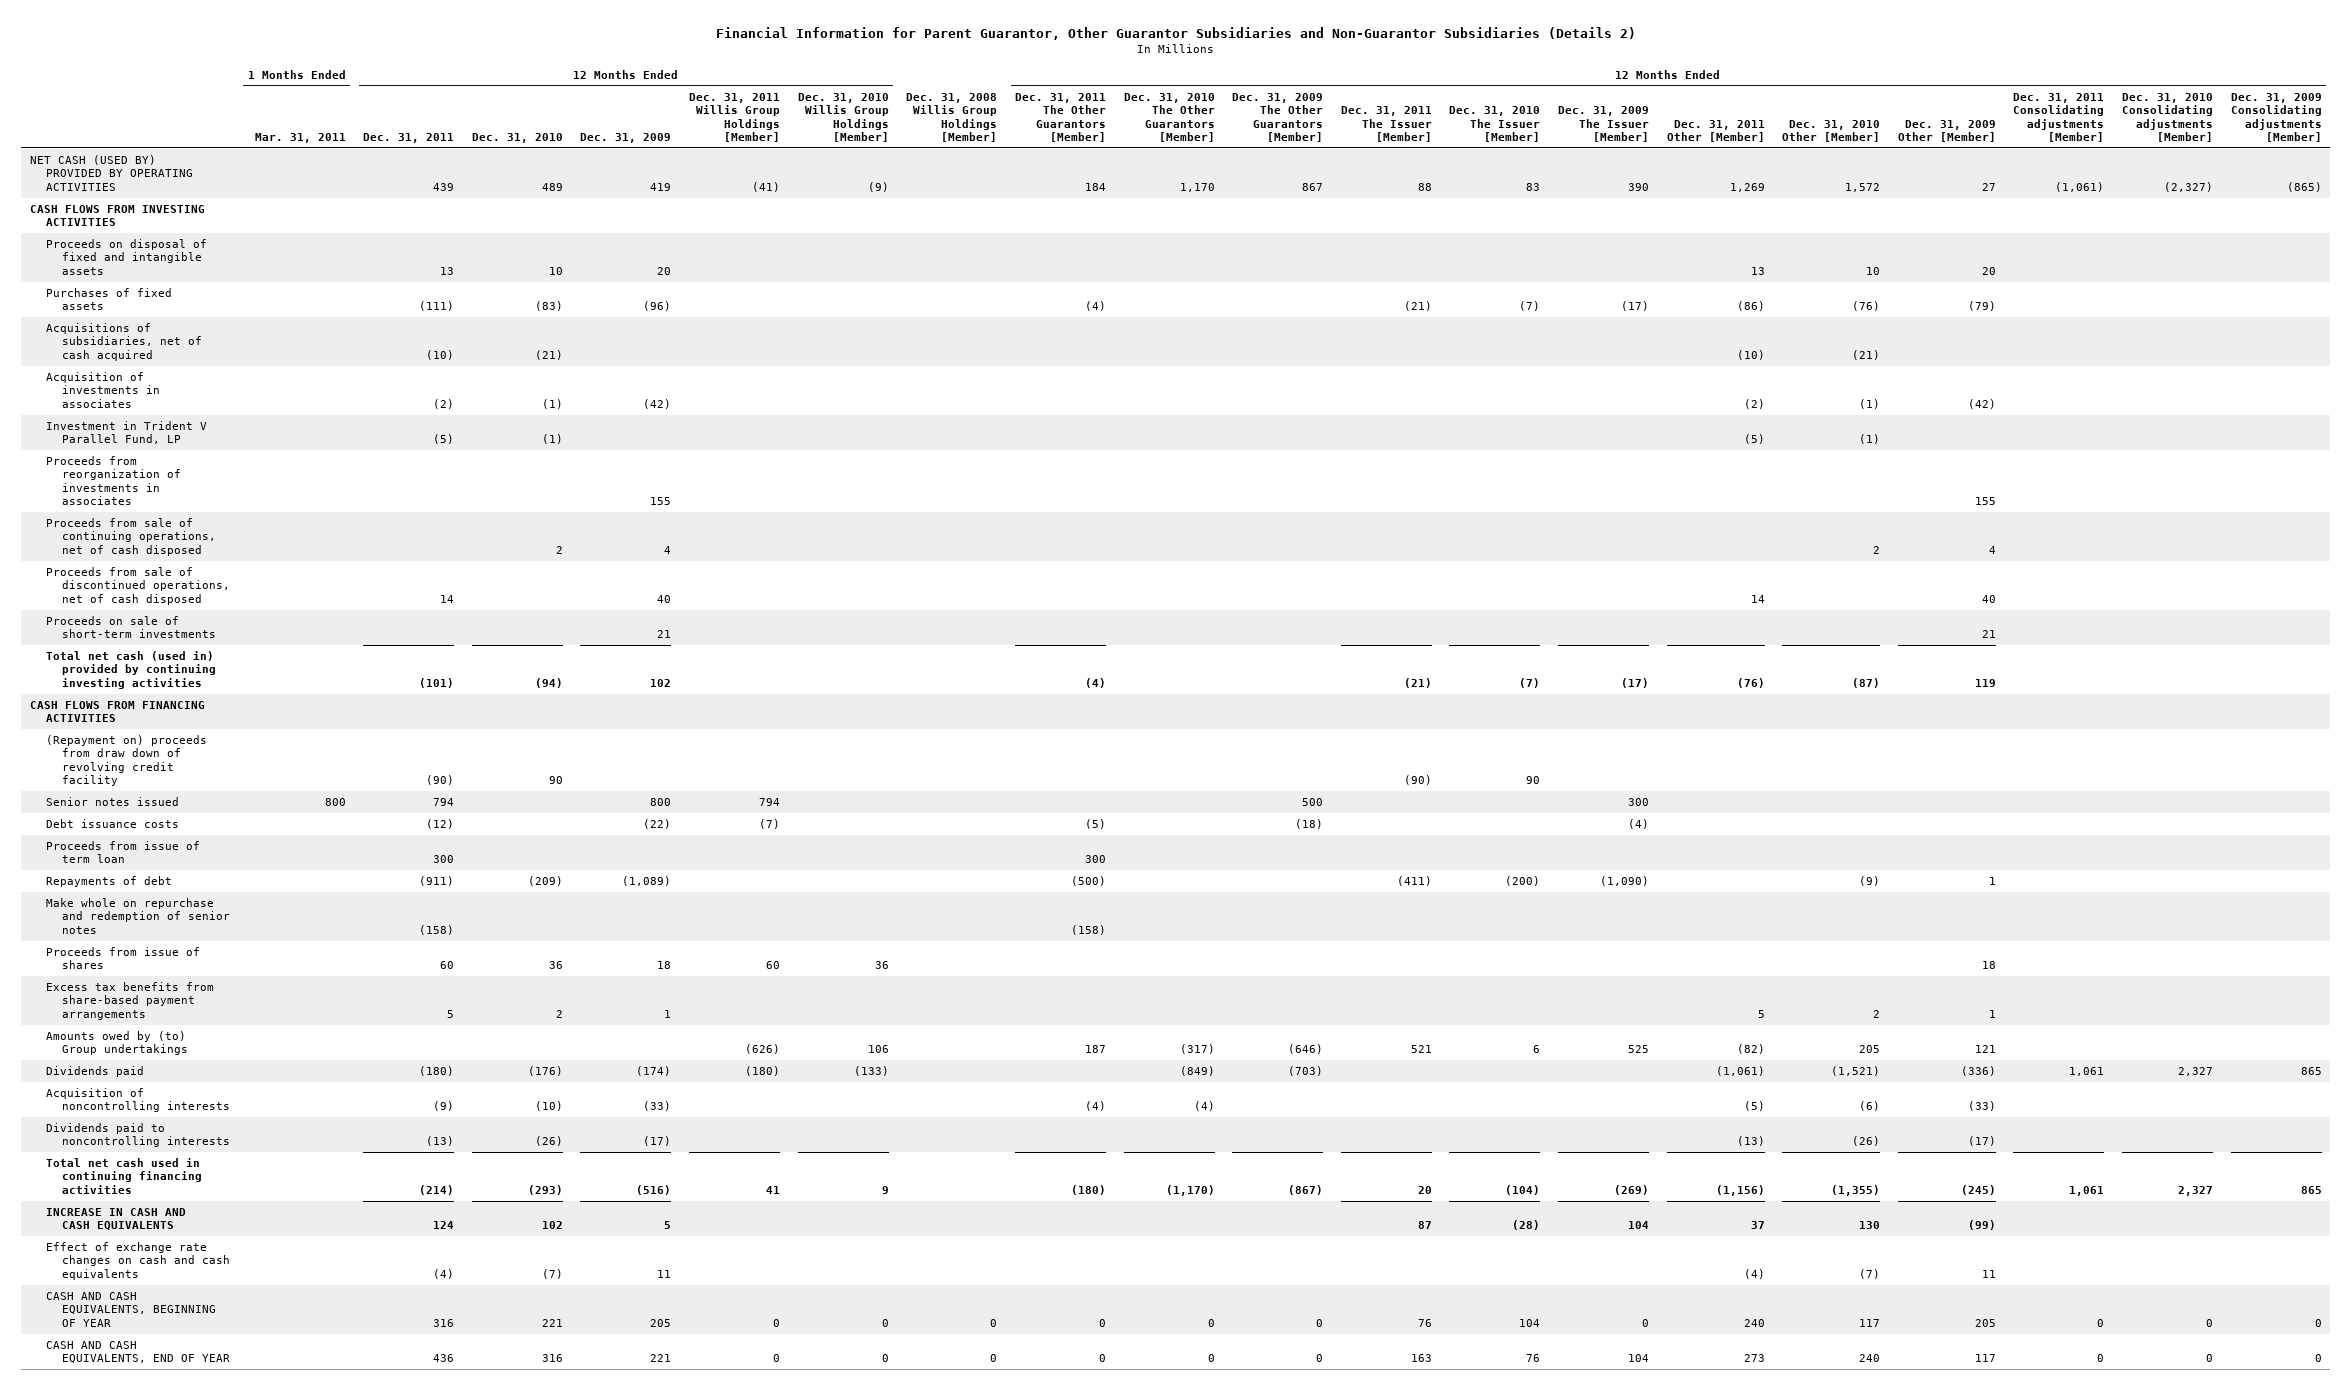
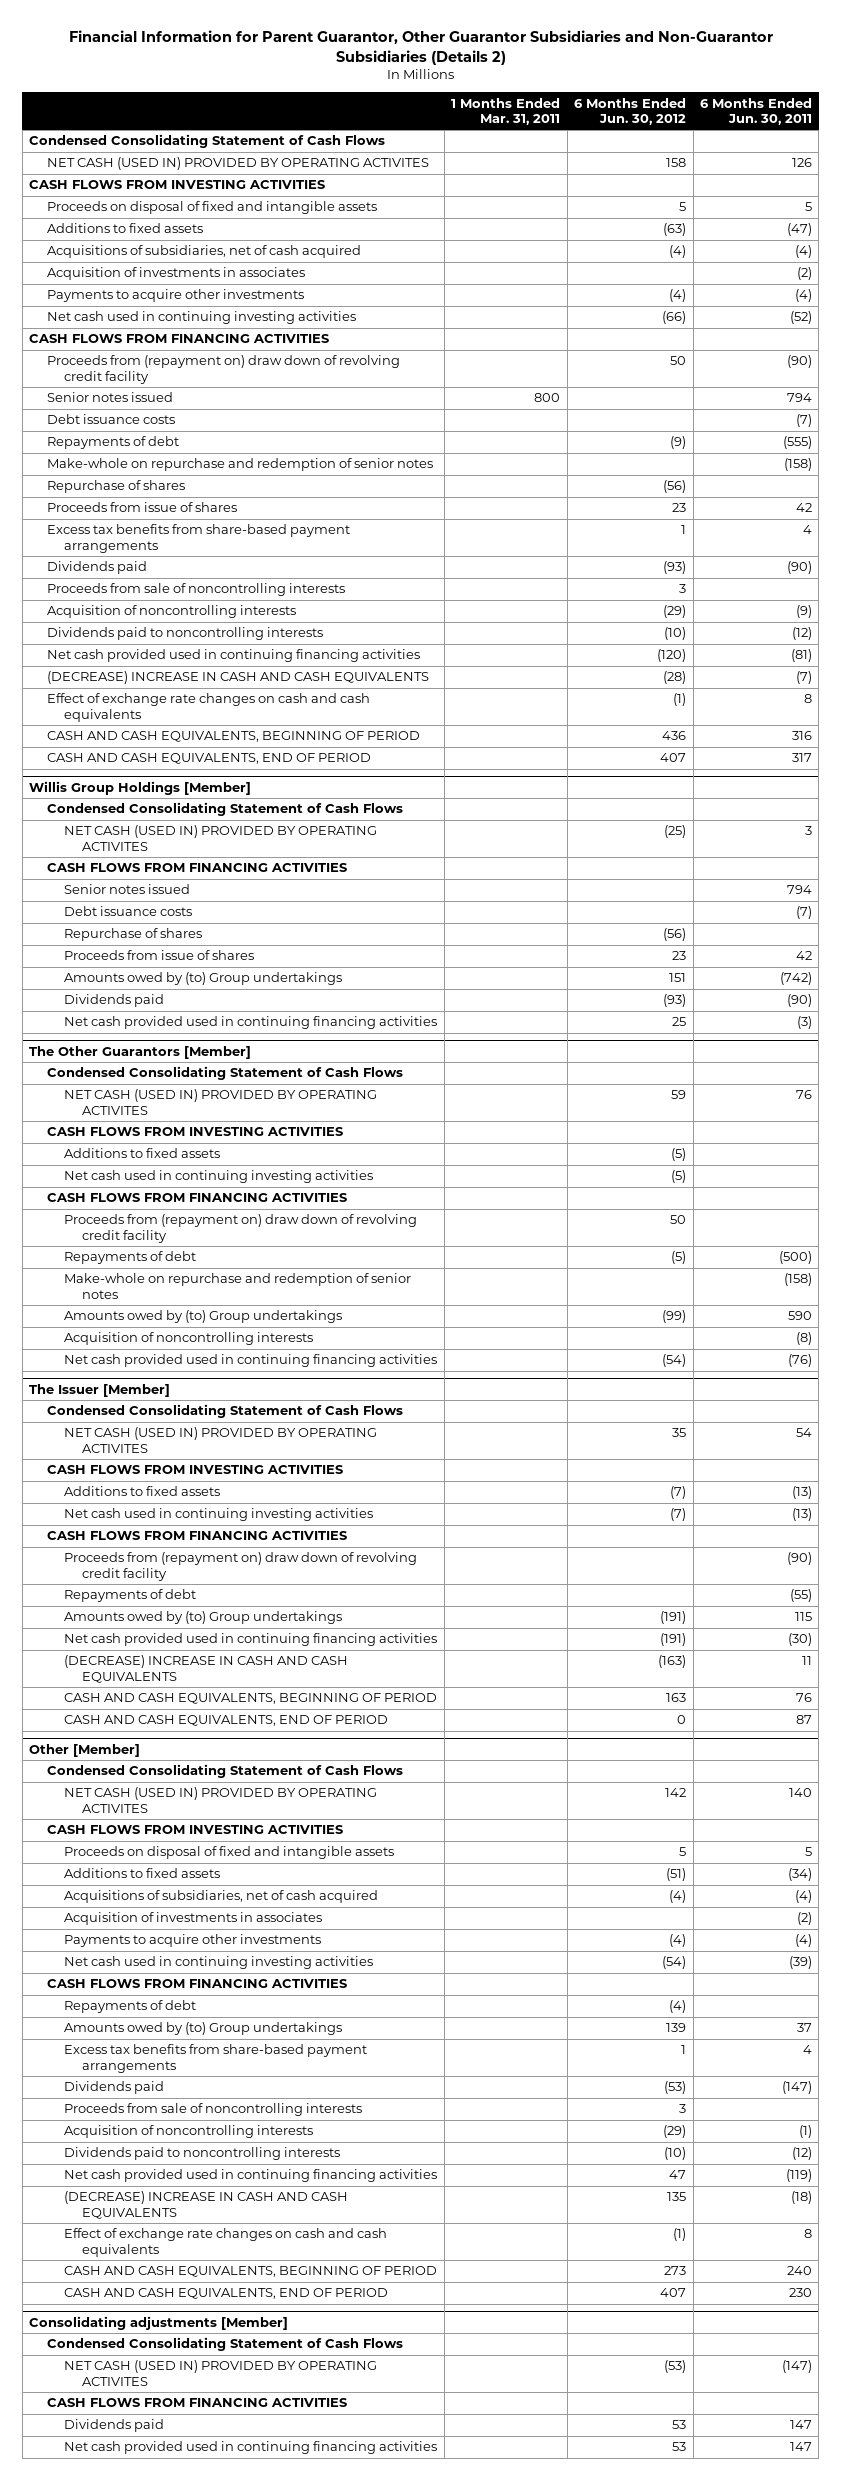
- | 1 Months Ended Mar. 31, 2011 | 12 Months Ended Dec. 31, 2011 | 12 Months Ended Dec. 31, 2010 | 12 Months Ended Dec. 31, 2009 | 12 Months Ended Dec. 31, 2011 Willis Group Holdings [Member] | 12 Months Ended Dec. 31, 2010 Willis Group Holdings [Member] | Dec. 31, 2008 Willis Group Holdings [Member] | 12 Months Ended Dec. 31, 2011 The Other Guarantors [Member] | 12 Months Ended Dec. 31, 2010 The Other Guarantors [Member] | 12 Months Ended Dec. 31, 2009 The Other Guarantors [Member] | 12 Months Ended Dec. 31, 2011 The Issuer [Member] | 12 Months Ended Dec. 31, 2010 The Issuer [Member] | 12 Months Ended Dec. 31, 2009 The Issuer [Member] | 12 Months Ended Dec. 31, 2011 Other [Member] | 12 Months Ended Dec. 31, 2010 Other [Member] | 12 Months Ended Dec. 31, 2009 Other [Member] | 12 Months Ended Dec. 31, 2011 Consolidating adjustments [Member] | 12 Months Ended Dec. 31, 2010 Consolidating adjustments [Member] | 12 Months Ended Dec. 31, 2009 Consolidating adjustments [Member]
+ | 1 Months Ended Mar. 31, 2011 | 6 Months Ended Jun. 30, 2012 | 6 Months Ended Jun. 30, 2011
- NET CASH (USED BY) PROVIDED BY OPERATING ACTIVITIES | | 439 | 489 | 419 | (41) | (9) | | 184 | 1,170 | 867 | 88 | 83 | 390 | 1,269 | 1,572 | 27 | (1,061) | (2,327) | (865)
+ Condensed Consolidating Statement of Cash Flows
+ NET CASH (USED IN) PROVIDED BY OPERATING ACTIVITES | | 158 | 126
- Purchases of fixed assets | | (111) | (83) | (96) | | | | (4) | | | (21) | (7) | (17) | (86) | (76) | (79) | | |
+ Additions to fixed assets | | (63) | (47)
- Investment in Trident V Parallel Fund, LP | | (5) | (1) | | | | | | | | | | | (5) | (1) | | | |
- Proceeds from reorganization of investments in associates | | | | 155 | | | | | | | | | | | | 155 | | |
- Proceeds from sale of continuing operations, net of cash disposed | | | 2 | 4 | | | | | | | | | | | 2 | 4 | | |
- Proceeds from sale of discontinued operations, net of cash disposed | | 14 | | 40 | | | | | | | | | | 14 | | 40 | | |
- Proceeds on sale of short-term investments | | | | 21 | | | | | | | | | | | | 21 | | |
- Total net cash (used in) provided by continuing investing activities | | (101) | (94) | 102 | | | | (4) | | | (21) | (7) | (17) | (76) | (87) | 119 | | |
+ Payments to acquire other investments | | (4) | (4)
+ Net cash used in continuing investing activities | | (66) | (52)
- (Repayment on) proceeds from draw down of revolving credit facility | | (90) | 90 | | | | | | | | (90) | 90 | | | | | | |
+ Proceeds from (repayment on) draw down of revolving credit facility | | 50 | (90)
- Proceeds from issue of term loan | | 300 | | | | | | 300 | | | | | | | | | | |
- Make whole on repurchase and redemption of senior notes | | (158) | | | | | | (158) | | | | | | | | | | |
+ Make-whole on repurchase and redemption of senior notes | | | (158)
+ Repurchase of shares | | (56) |
- Amounts owed by (to) Group undertakings | | | | | (626) | 106 | | 187 | (317) | (646) | 521 | 6 | 525 | (82) | 205 | 121 | | |
+ Proceeds from sale of noncontrolling interests | | 3 |
- Total net cash used in continuing financing activities | | (214) | (293) | (516) | 41 | 9 | | (180) | (1,170) | (867) | 20 | (104) | (269) | (1,156) | (1,355) | (245) | 1,061 | 2,327 | 865
- INCREASE IN CASH AND CASH EQUIVALENTS | | 124 | 102 | 5 | | | | | | | 87 | (28) | 104 | 37 | 130 | (99) | | |
+ Net cash provided used in continuing financing activities | | (120) | (81)
+ (DECREASE) INCREASE IN CASH AND CASH EQUIVALENTS | | (28) | (7)
- CASH AND CASH EQUIVALENTS, BEGINNING OF YEAR | | 316 | 221 | 205 | 0 | 0 | 0 | 0 | 0 | 0 | 76 | 104 | 0 | 240 | 117 | 205 | 0 | 0 | 0
- CASH AND CASH EQUIVALENTS, END OF YEAR | | 436 | 316 | 221 | 0 | 0 | 0 | 0 | 0 | 0 | 163 | 76 | 104 | 273 | 240 | 117 | 0 | 0 | 0
+ CASH AND CASH EQUIVALENTS, BEGINNING OF PERIOD | | 436 | 316
+ CASH AND CASH EQUIVALENTS, END OF PERIOD | | 407 | 317
+ Willis Group Holdings [Member]
+ Condensed Consolidating Statement of Cash Flows
+ NET CASH (USED IN) PROVIDED BY OPERATING ACTIVITES | | (25) | 3
+ CASH FLOWS FROM FINANCING ACTIVITIES
+ Senior notes issued | | | 794
+ Debt issuance costs | | | (7)
+ Repurchase of shares | | (56) |
+ Proceeds from issue of shares | | 23 | 42
+ Amounts owed by (to) Group undertakings | | 151 | (742)
+ Dividends paid | | (93) | (90)
+ Net cash provided used in continuing financing activities | | 25 | (3)
+ The Other Guarantors [Member]
+ Condensed Consolidating Statement of Cash Flows
+ NET CASH (USED IN) PROVIDED BY OPERATING ACTIVITES | | 59 | 76
+ CASH FLOWS FROM INVESTING ACTIVITIES
+ Additions to fixed assets | | (5) |
+ Net cash used in continuing investing activities | | (5) |
+ CASH FLOWS FROM FINANCING ACTIVITIES
+ Proceeds from (repayment on) draw down of revolving credit facility | | 50 |
+ Repayments of debt | | (5) | (500)
+ Make-whole on repurchase and redemption of senior notes | | | (158)
+ Amounts owed by (to) Group undertakings | | (99) | 590
+ Acquisition of noncontrolling interests | | | (8)
+ Net cash provided used in continuing financing activities | | (54) | (76)
+ The Issuer [Member]
+ Condensed Consolidating Statement of Cash Flows
+ NET CASH (USED IN) PROVIDED BY OPERATING ACTIVITES | | 35 | 54
+ CASH FLOWS FROM INVESTING ACTIVITIES
+ Additions to fixed assets | | (7) | (13)
+ Net cash used in continuing investing activities | | (7) | (13)
+ CASH FLOWS FROM FINANCING ACTIVITIES
+ Proceeds from (repayment on) draw down of revolving credit facility | | | (90)
+ Repayments of debt | | | (55)
+ Amounts owed by (to) Group undertakings | | (191) | 115
+ Net cash provided used in continuing financing activities | | (191) | (30)
+ (DECREASE) INCREASE IN CASH AND CASH EQUIVALENTS | | (163) | 11
+ CASH AND CASH EQUIVALENTS, BEGINNING OF PERIOD | | 163 | 76
+ CASH AND CASH EQUIVALENTS, END OF PERIOD | | 0 | 87
+ Other [Member]
+ Condensed Consolidating Statement of Cash Flows
+ NET CASH (USED IN) PROVIDED BY OPERATING ACTIVITES | | 142 | 140
+ CASH FLOWS FROM INVESTING ACTIVITIES
+ Proceeds on disposal of fixed and intangible assets | | 5 | 5
+ Additions to fixed assets | | (51) | (34)
+ Acquisitions of subsidiaries, net of cash acquired | | (4) | (4)
+ Acquisition of investments in associates | | | (2)
+ Payments to acquire other investments | | (4) | (4)
+ Net cash used in continuing investing activities | | (54) | (39)
+ CASH FLOWS FROM FINANCING ACTIVITIES
+ Repayments of debt | | (4) |
+ Amounts owed by (to) Group undertakings | | 139 | 37
+ Excess tax benefits from share-based payment arrangements | | 1 | 4
+ Dividends paid | | (53) | (147)
+ Proceeds from sale of noncontrolling interests | | 3 |
+ Acquisition of noncontrolling interests | | (29) | (1)
+ Dividends paid to noncontrolling interests | | (10) | (12)
+ Net cash provided used in continuing financing activities | | 47 | (119)
+ (DECREASE) INCREASE IN CASH AND CASH EQUIVALENTS | | 135 | (18)
+ Effect of exchange rate changes on cash and cash equivalents | | (1) | 8
+ CASH AND CASH EQUIVALENTS, BEGINNING OF PERIOD | | 273 | 240
+ CASH AND CASH EQUIVALENTS, END OF PERIOD | | 407 | 230
+ Consolidating adjustments [Member]
+ Condensed Consolidating Statement of Cash Flows
+ NET CASH (USED IN) PROVIDED BY OPERATING ACTIVITES | | (53) | (147)
+ CASH FLOWS FROM FINANCING ACTIVITIES
+ Dividends paid | | 53 | 147
+ Net cash provided used in continuing financing activities | | 53 | 147

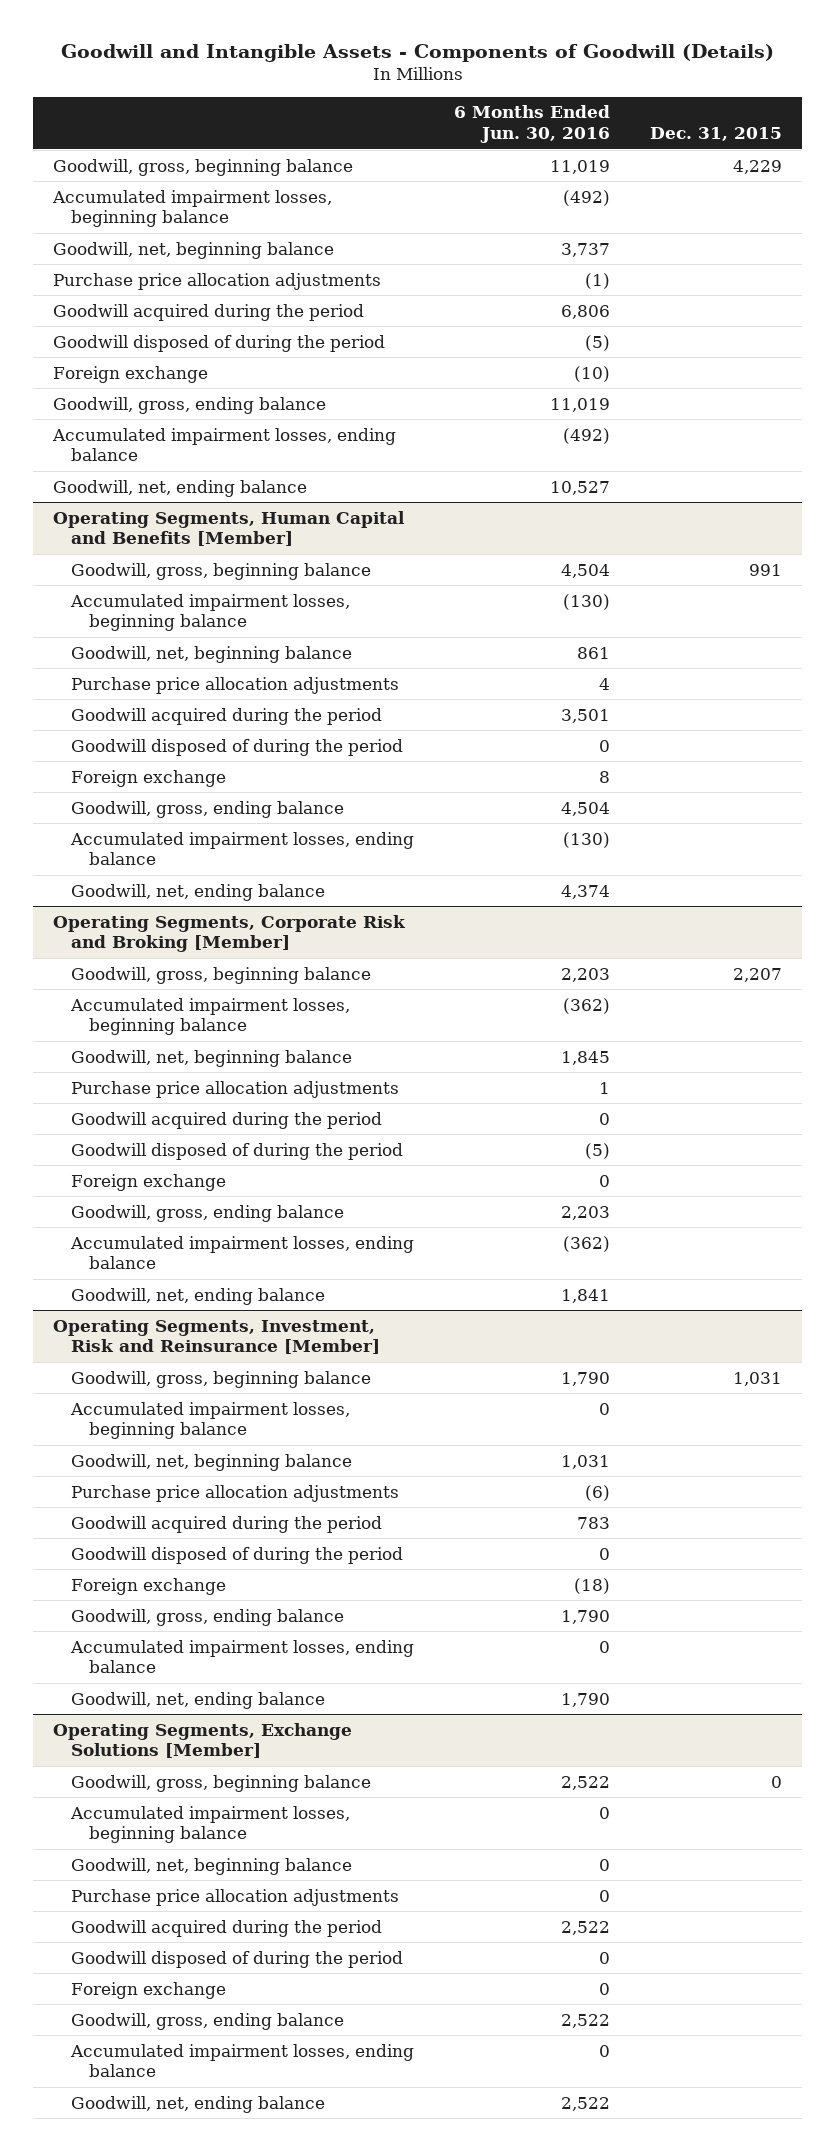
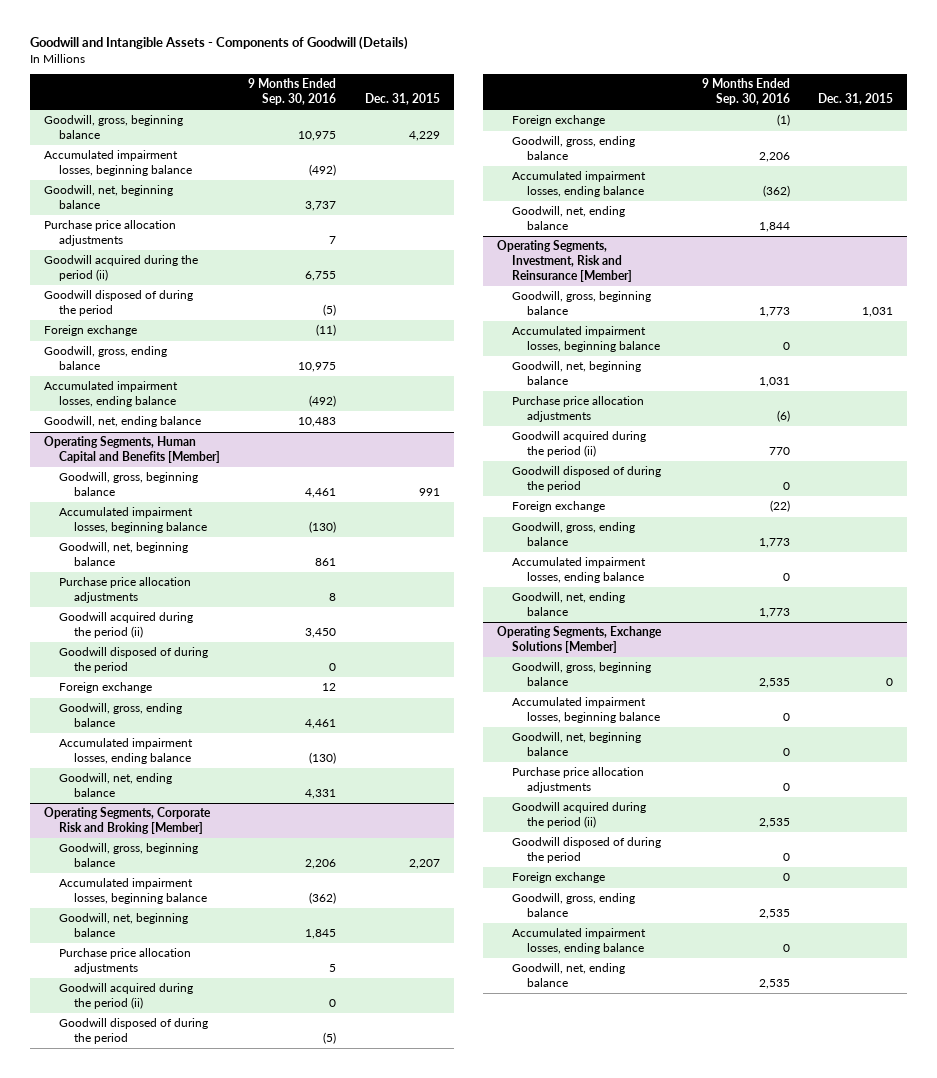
- | 6 Months Ended Jun. 30, 2016 | Dec. 31, 2015
+ | 9 Months Ended Sep. 30, 2016 | Dec. 31, 2015
- Goodwill acquired during the period | 6,806 |
+ Goodwill acquired during the period (ii) | 6,755 |
@ Operating Segments, Human Capital and Benefits [Member]
- Goodwill acquired during the period | 3,501 |
+ Goodwill acquired during the period (ii) | 3,450 |
@ Operating Segments, Corporate Risk and Broking [Member]
- Goodwill acquired during the period | 0 |
+ Goodwill acquired during the period (ii) | 0 |
@ Operating Segments, Investment, Risk and Reinsurance [Member]
- Goodwill acquired during the period | 783 |
+ Goodwill acquired during the period (ii) | 770 |
@ Operating Segments, Exchange Solutions [Member]
- Goodwill acquired during the period | 2,522 |
+ Goodwill acquired during the period (ii) | 2,535 |

